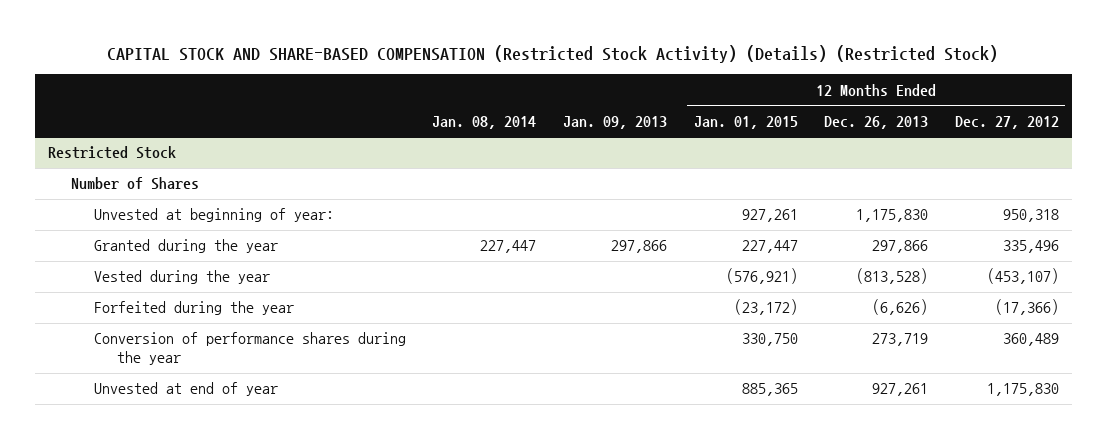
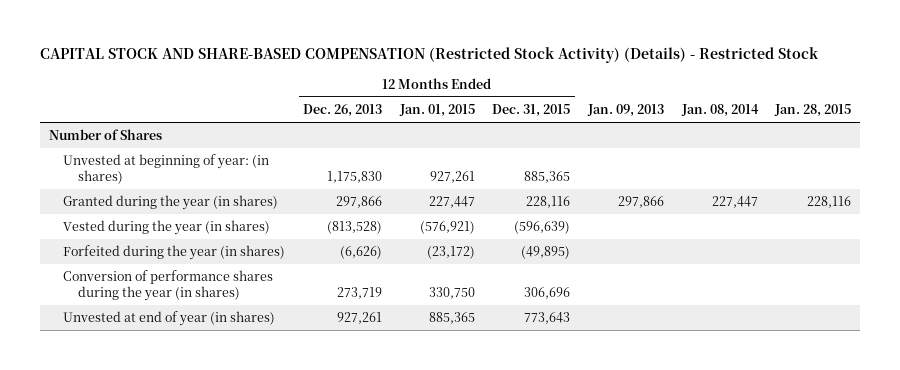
- CAPITAL STOCK AND SHARE-BASED COMPENSATION (Restricted Stock Activity) (Details) (Restricted Stock)
+ CAPITAL STOCK AND SHARE-BASED COMPENSATION (Restricted Stock Activity) (Details) - Restricted Stock
- | Jan. 08, 2014 | Jan. 09, 2013 | 12 Months Ended Jan. 01, 2015 | 12 Months Ended Dec. 26, 2013 | 12 Months Ended Dec. 27, 2012
+ | 12 Months Ended Dec. 26, 2013 | 12 Months Ended Jan. 01, 2015 | 12 Months Ended Dec. 31, 2015 | Jan. 09, 2013 | Jan. 08, 2014 | Jan. 28, 2015
- Restricted Stock
- Unvested at beginning of year: | | | 927,261 | 1,175,830 | 950,318
- Granted during the year | 227,447 | 297,866 | 227,447 | 297,866 | 335,496
- Vested during the year | | | (576,921) | (813,528) | (453,107)
- Forfeited during the year | | | (23,172) | (6,626) | (17,366)
- Conversion of performance shares during the year | | | 330,750 | 273,719 | 360,489
- Unvested at end of year | | | 885,365 | 927,261 | 1,175,830
+ Unvested at beginning of year: (in shares) | 1,175,830 | 927,261 | 885,365 | | |
+ Granted during the year (in shares) | 297,866 | 227,447 | 228,116 | 297,866 | 227,447 | 228,116
+ Vested during the year (in shares) | (813,528) | (576,921) | (596,639) | | |
+ Forfeited during the year (in shares) | (6,626) | (23,172) | (49,895) | | |
+ Conversion of performance shares during the year (in shares) | 273,719 | 330,750 | 306,696 | | |
+ Unvested at end of year (in shares) | 927,261 | 885,365 | 773,643 | | |

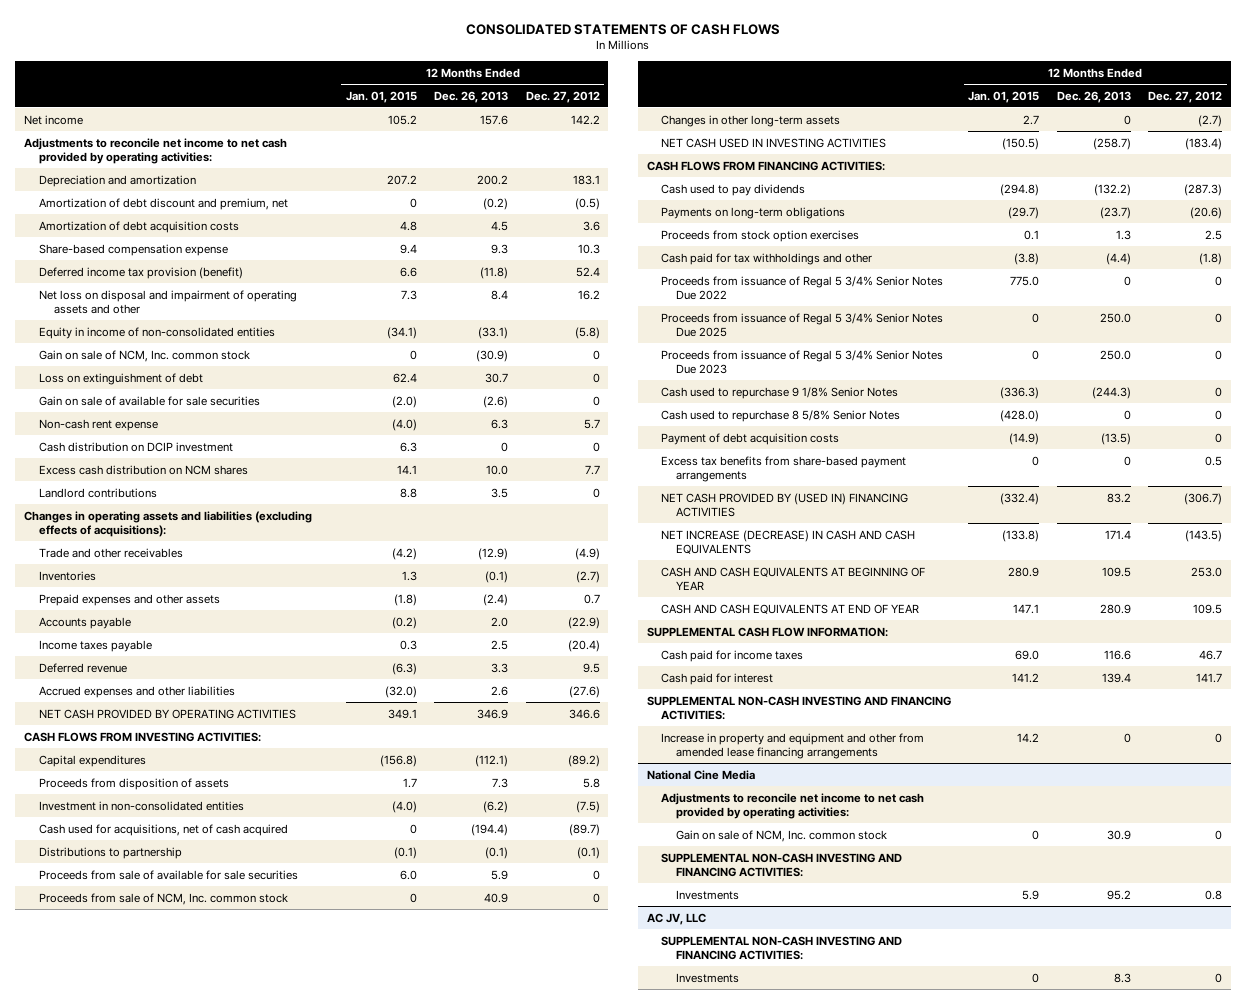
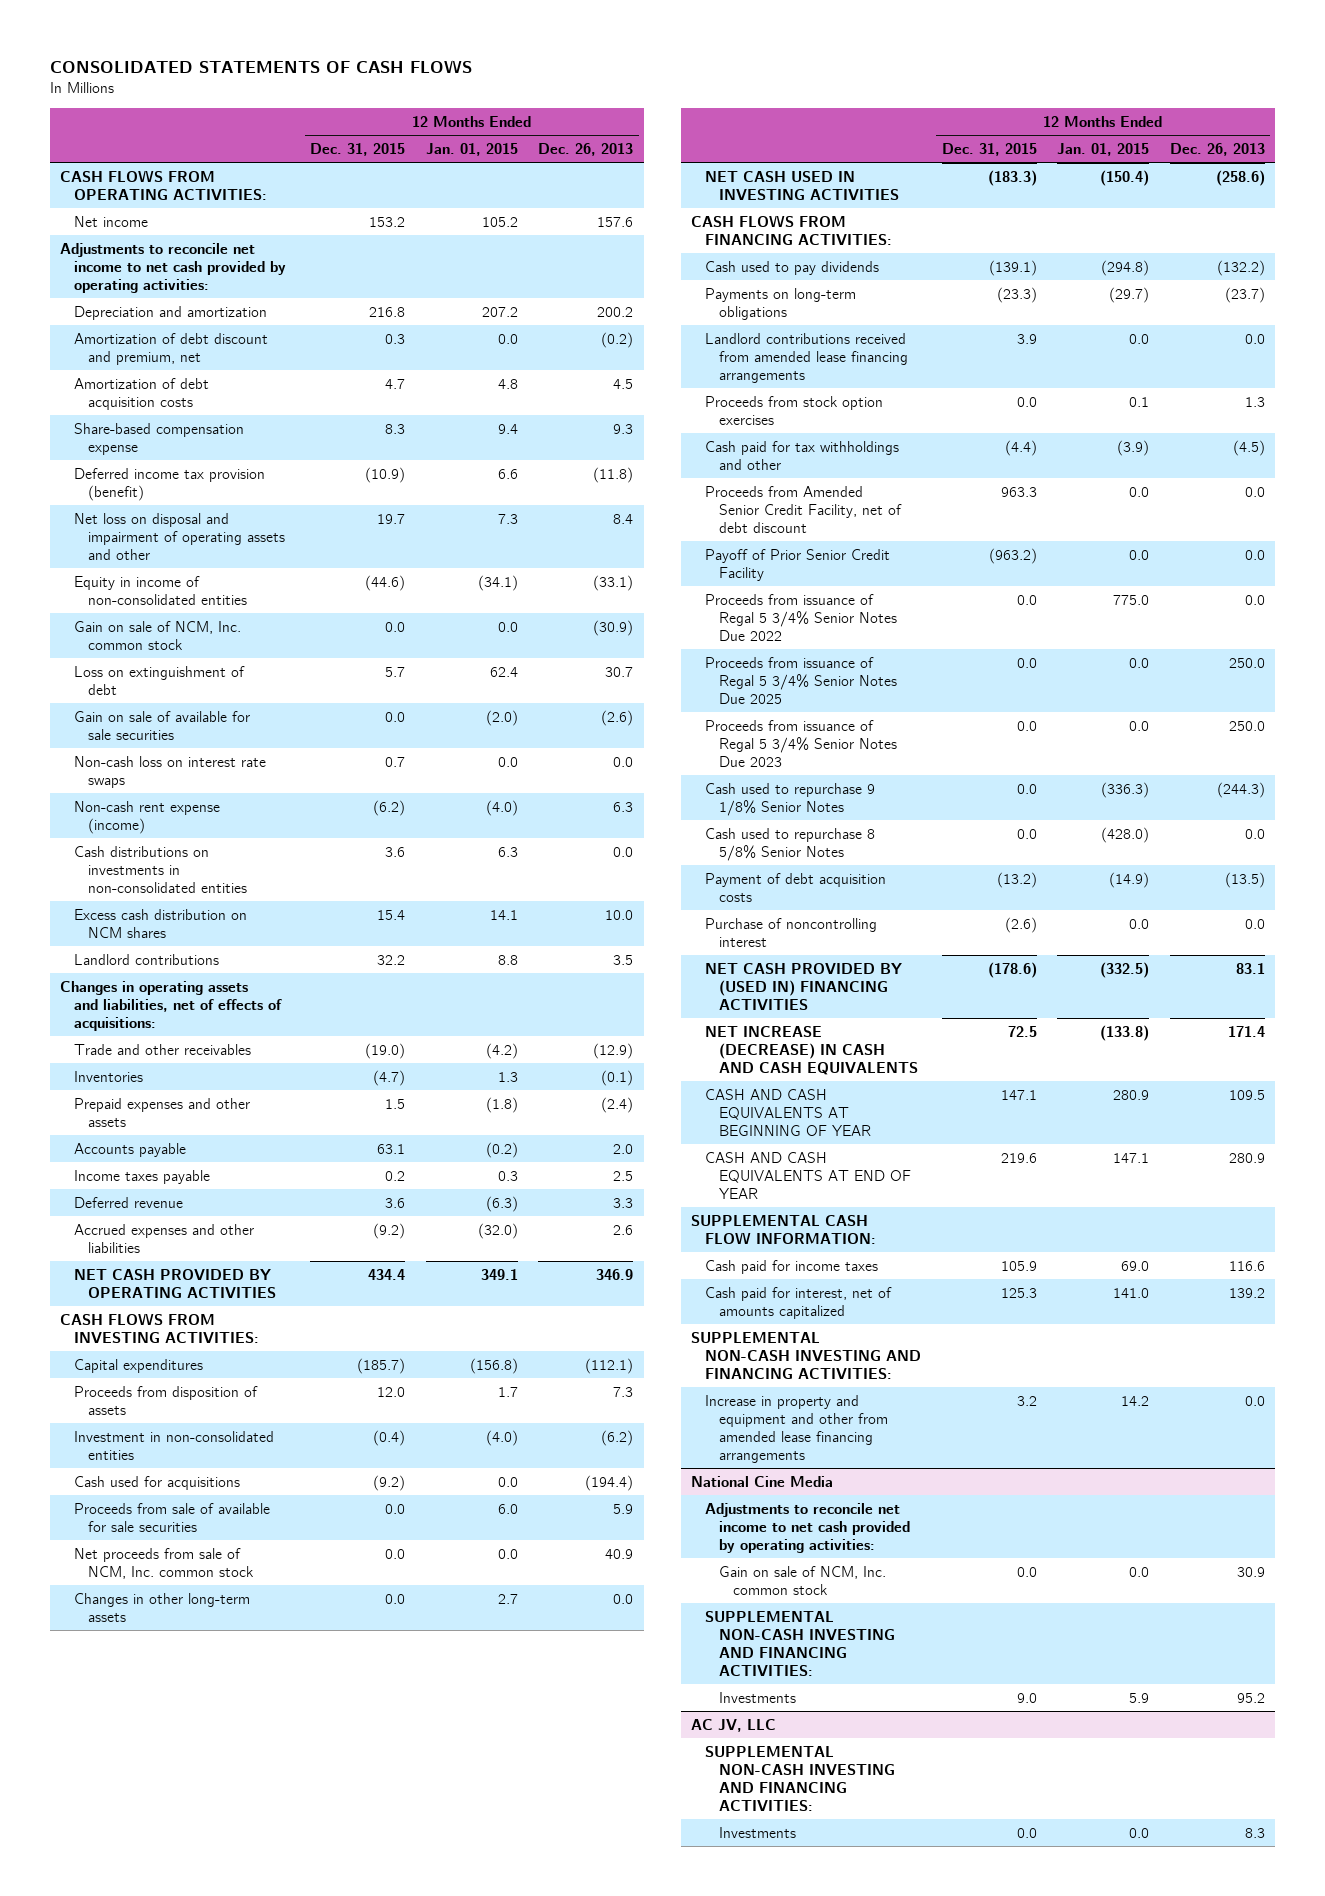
- | 12 Months Ended Jan. 01, 2015 | 12 Months Ended Dec. 26, 2013 | 12 Months Ended Dec. 27, 2012
+ | 12 Months Ended Dec. 31, 2015 | 12 Months Ended Jan. 01, 2015 | 12 Months Ended Dec. 26, 2013
+ CASH FLOWS FROM OPERATING ACTIVITIES:
- Amortization of debt discount and premium, net | 0 | (0.2) | (0.5)
+ Amortization of debt discount and premium, net | 0.3 | 0.0 | (0.2)
- Gain on sale of NCM, Inc. common stock | 0 | (30.9) | 0
+ Gain on sale of NCM, Inc. common stock | 0.0 | 0.0 | (30.9)
- Non-cash rent expense | (4.0) | 6.3 | 5.7
- Cash distribution on DCIP investment | 6.3 | 0 | 0
+ Non-cash loss on interest rate swaps | 0.7 | 0.0 | 0.0
+ Non-cash rent expense (income) | (6.2) | (4.0) | 6.3
+ Cash distributions on investments in non-consolidated entities | 3.6 | 6.3 | 0.0
- Changes in operating assets and liabilities (excluding effects of acquisitions):
+ Changes in operating assets and liabilities, net of effects of acquisitions:
- Cash used for acquisitions, net of cash acquired | 0 | (194.4) | (89.7)
- Distributions to partnership | (0.1) | (0.1) | (0.1)
+ Cash used for acquisitions | (9.2) | 0.0 | (194.4)
- Proceeds from sale of NCM, Inc. common stock | 0 | 40.9 | 0
- Changes in other long-term assets | 2.7 | 0 | (2.7)
- NET CASH USED IN INVESTING ACTIVITIES | (150.5) | (258.7) | (183.4)
+ Net proceeds from sale of NCM, Inc. common stock | 0.0 | 0.0 | 40.9
+ Changes in other long-term assets | 0.0 | 2.7 | 0.0
+ NET CASH USED IN INVESTING ACTIVITIES | (183.3) | (150.4) | (258.6)
+ Landlord contributions received from amended lease financing arrangements | 3.9 | 0.0 | 0.0
- Cash paid for tax withholdings and other | (3.8) | (4.4) | (1.8)
- Proceeds from issuance of Regal 5 3/4% Senior Notes Due 2022 | 775.0 | 0 | 0
- Proceeds from issuance of Regal 5 3/4% Senior Notes Due 2025 | 0 | 250.0 | 0
- Proceeds from issuance of Regal 5 3/4% Senior Notes Due 2023 | 0 | 250.0 | 0
+ Cash paid for tax withholdings and other | (4.4) | (3.9) | (4.5)
+ Proceeds from Amended Senior Credit Facility, net of debt discount | 963.3 | 0.0 | 0.0
+ Payoff of Prior Senior Credit Facility | (963.2) | 0.0 | 0.0
+ Proceeds from issuance of Regal 5 3/4% Senior Notes Due 2022 | 0.0 | 775.0 | 0.0
+ Proceeds from issuance of Regal 5 3/4% Senior Notes Due 2025 | 0.0 | 0.0 | 250.0
+ Proceeds from issuance of Regal 5 3/4% Senior Notes Due 2023 | 0.0 | 0.0 | 250.0
- Cash used to repurchase 8 5/8% Senior Notes | (428.0) | 0 | 0
+ Cash used to repurchase 8 5/8% Senior Notes | 0.0 | (428.0) | 0.0
- Excess tax benefits from share-based payment arrangements | 0 | 0 | 0.5
- NET CASH PROVIDED BY (USED IN) FINANCING ACTIVITIES | (332.4) | 83.2 | (306.7)
+ Purchase of noncontrolling interest | (2.6) | 0.0 | 0.0
+ NET CASH PROVIDED BY (USED IN) FINANCING ACTIVITIES | (178.6) | (332.5) | 83.1
- Cash paid for interest | 141.2 | 139.4 | 141.7
+ Cash paid for interest, net of amounts capitalized | 125.3 | 141.0 | 139.2
- Increase in property and equipment and other from amended lease financing arrangements | 14.2 | 0 | 0
+ Increase in property and equipment and other from amended lease financing arrangements | 3.2 | 14.2 | 0.0
@ National Cine Media
- Gain on sale of NCM, Inc. common stock | 0 | 30.9 | 0
+ Gain on sale of NCM, Inc. common stock | 0.0 | 0.0 | 30.9
@ AC JV, LLC
- Investments | 0 | 8.3 | 0
+ Investments | 0.0 | 0.0 | 8.3

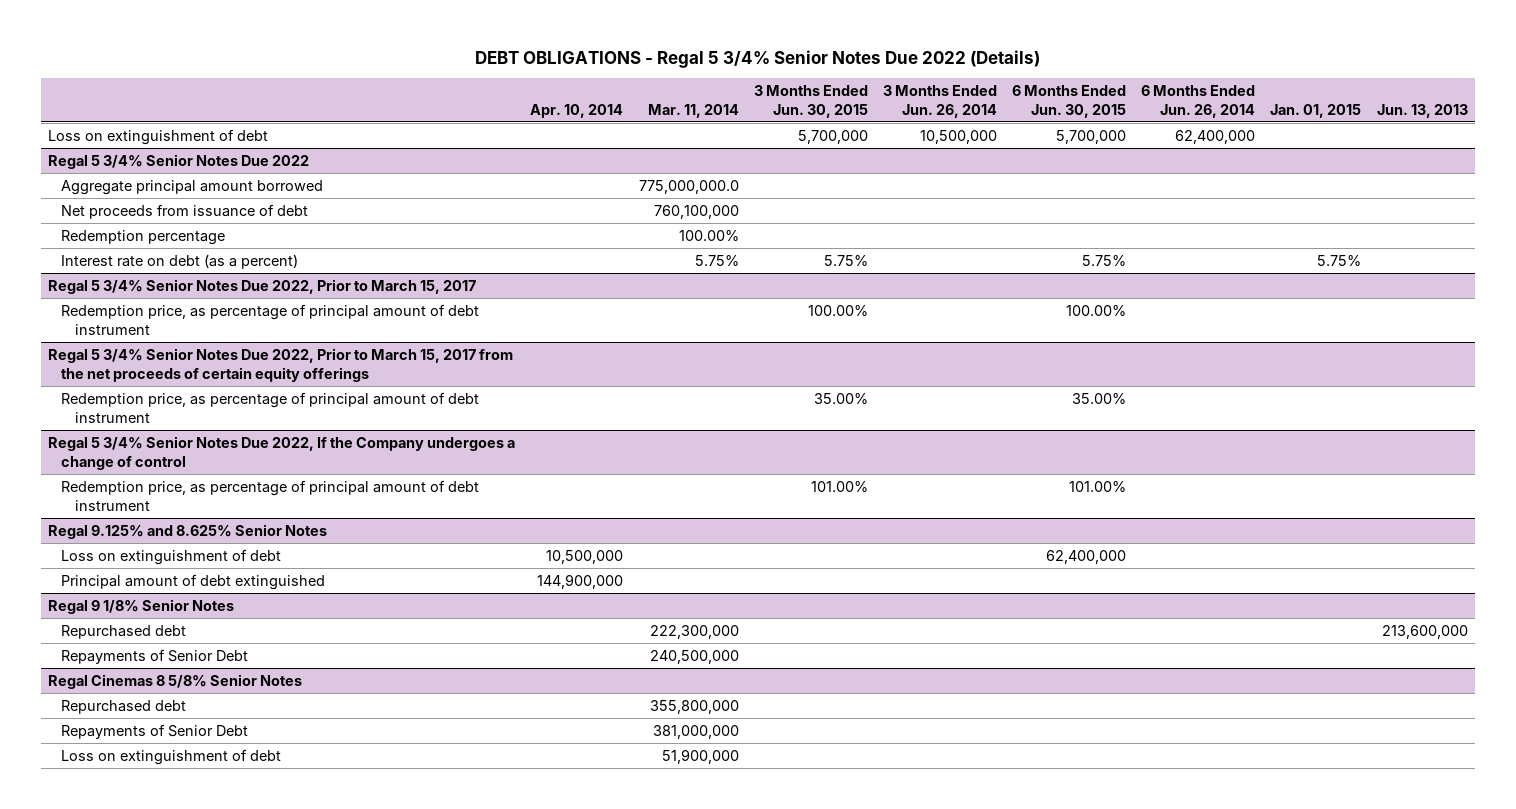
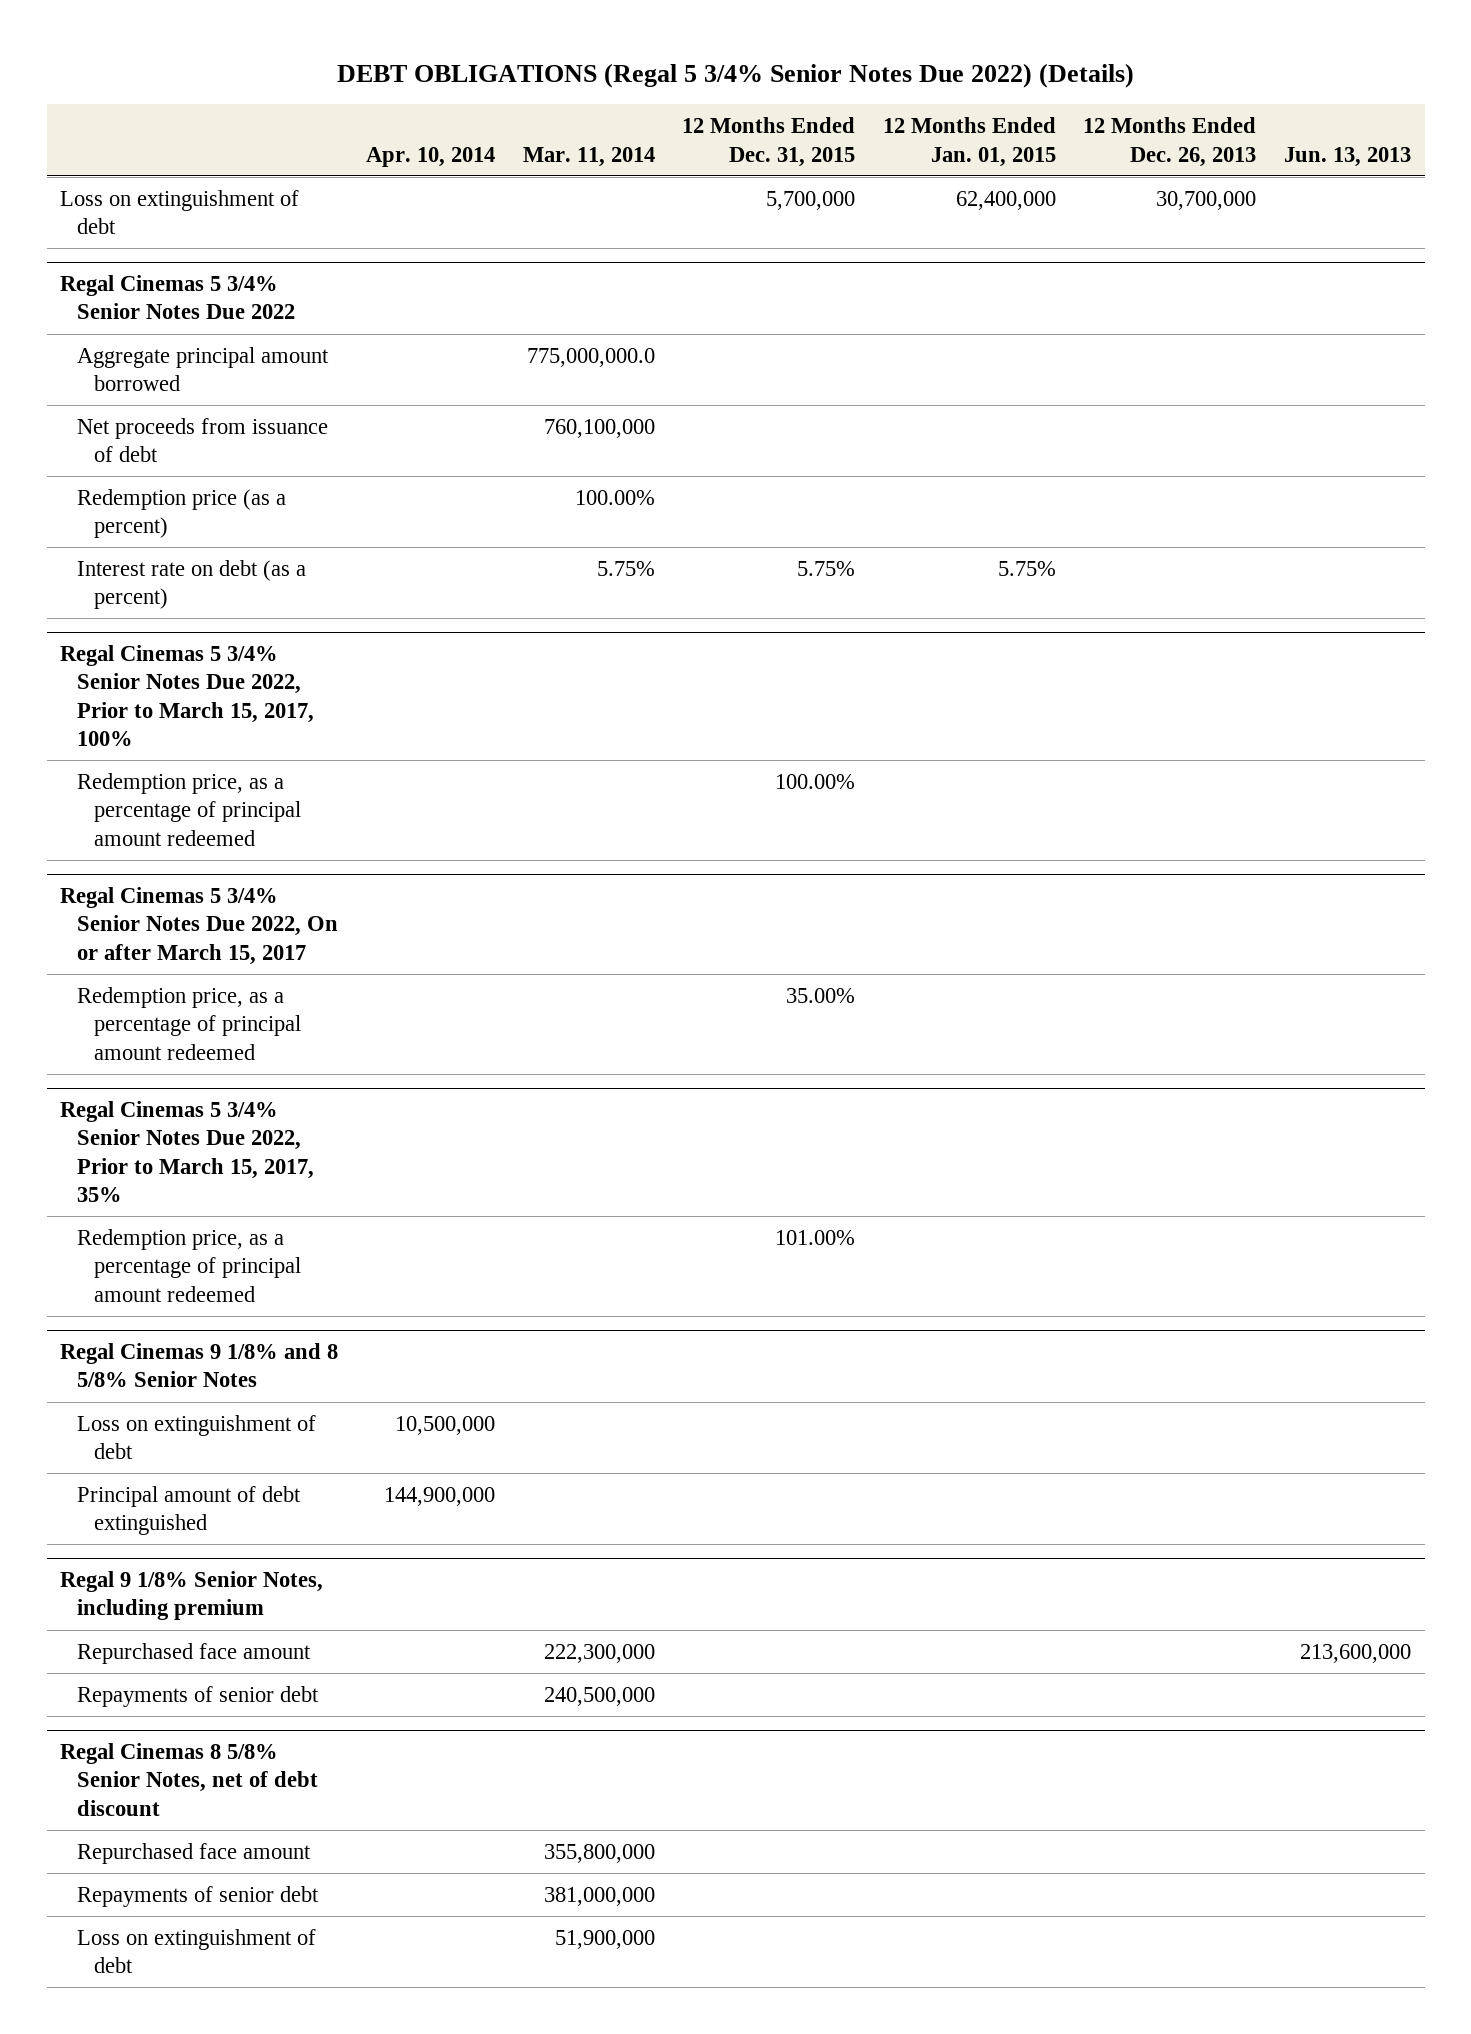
- DEBT OBLIGATIONS - Regal 5 3/4% Senior Notes Due 2022 (Details)
+ DEBT OBLIGATIONS (Regal 5 3/4% Senior Notes Due 2022) (Details)
- | Apr. 10, 2014 | Mar. 11, 2014 | 3 Months Ended Jun. 30, 2015 | 3 Months Ended Jun. 26, 2014 | 6 Months Ended Jun. 30, 2015 | 6 Months Ended Jun. 26, 2014 | Jan. 01, 2015 | Jun. 13, 2013
+ | Apr. 10, 2014 | Mar. 11, 2014 | 12 Months Ended Dec. 31, 2015 | 12 Months Ended Jan. 01, 2015 | 12 Months Ended Dec. 26, 2013 | Jun. 13, 2013
- Regal 5 3/4% Senior Notes Due 2022
+ Regal Cinemas 5 3/4% Senior Notes Due 2022
- Redemption percentage | | 100.00% | | | | | |
+ Redemption price (as a percent) | | 100.00% | | | |
- Regal 5 3/4% Senior Notes Due 2022, Prior to March 15, 2017
- Redemption price, as percentage of principal amount of debt instrument | | | 100.00% | | 100.00% | | |
- Regal 5 3/4% Senior Notes Due 2022, Prior to March 15, 2017 from the net proceeds of certain equity offerings
- Redemption price, as percentage of principal amount of debt instrument | | | 35.00% | | 35.00% | | |
- Regal 5 3/4% Senior Notes Due 2022, If the Company undergoes a change of control
- Redemption price, as percentage of principal amount of debt instrument | | | 101.00% | | 101.00% | | |
- Regal 9.125% and 8.625% Senior Notes
+ Regal Cinemas 5 3/4% Senior Notes Due 2022, Prior to March 15, 2017, 100%
+ Redemption price, as a percentage of principal amount redeemed | | | 100.00% | | |
+ Regal Cinemas 5 3/4% Senior Notes Due 2022, On or after March 15, 2017
+ Redemption price, as a percentage of principal amount redeemed | | | 35.00% | | |
+ Regal Cinemas 5 3/4% Senior Notes Due 2022, Prior to March 15, 2017, 35%
+ Redemption price, as a percentage of principal amount redeemed | | | 101.00% | | |
+ Regal Cinemas 9 1/8% and 8 5/8% Senior Notes
- Regal 9 1/8% Senior Notes
- Repurchased debt | | 222,300,000 | | | | | | 213,600,000
- Repayments of Senior Debt | | 240,500,000 | | | | | |
- Regal Cinemas 8 5/8% Senior Notes
- Repurchased debt | | 355,800,000 | | | | | |
- Repayments of Senior Debt | | 381,000,000 | | | | | |
+ Regal 9 1/8% Senior Notes, including premium
+ Repurchased face amount | | 222,300,000 | | | | 213,600,000
+ Repayments of senior debt | | 240,500,000 | | | |
+ Regal Cinemas 8 5/8% Senior Notes, net of debt discount
+ Repurchased face amount | | 355,800,000 | | | |
+ Repayments of senior debt | | 381,000,000 | | | |

